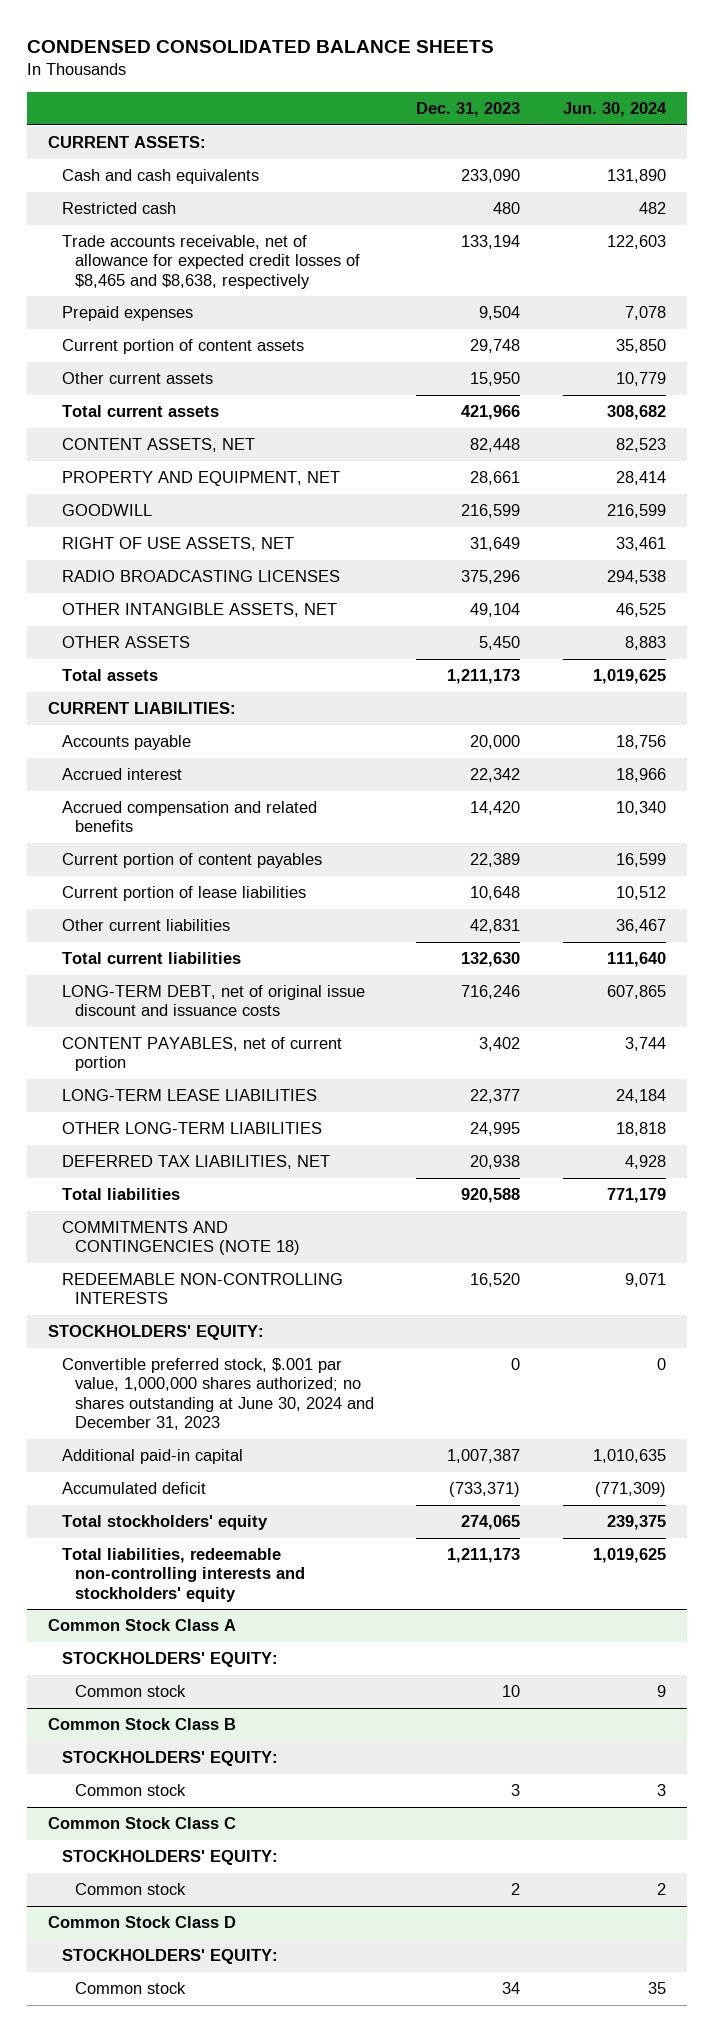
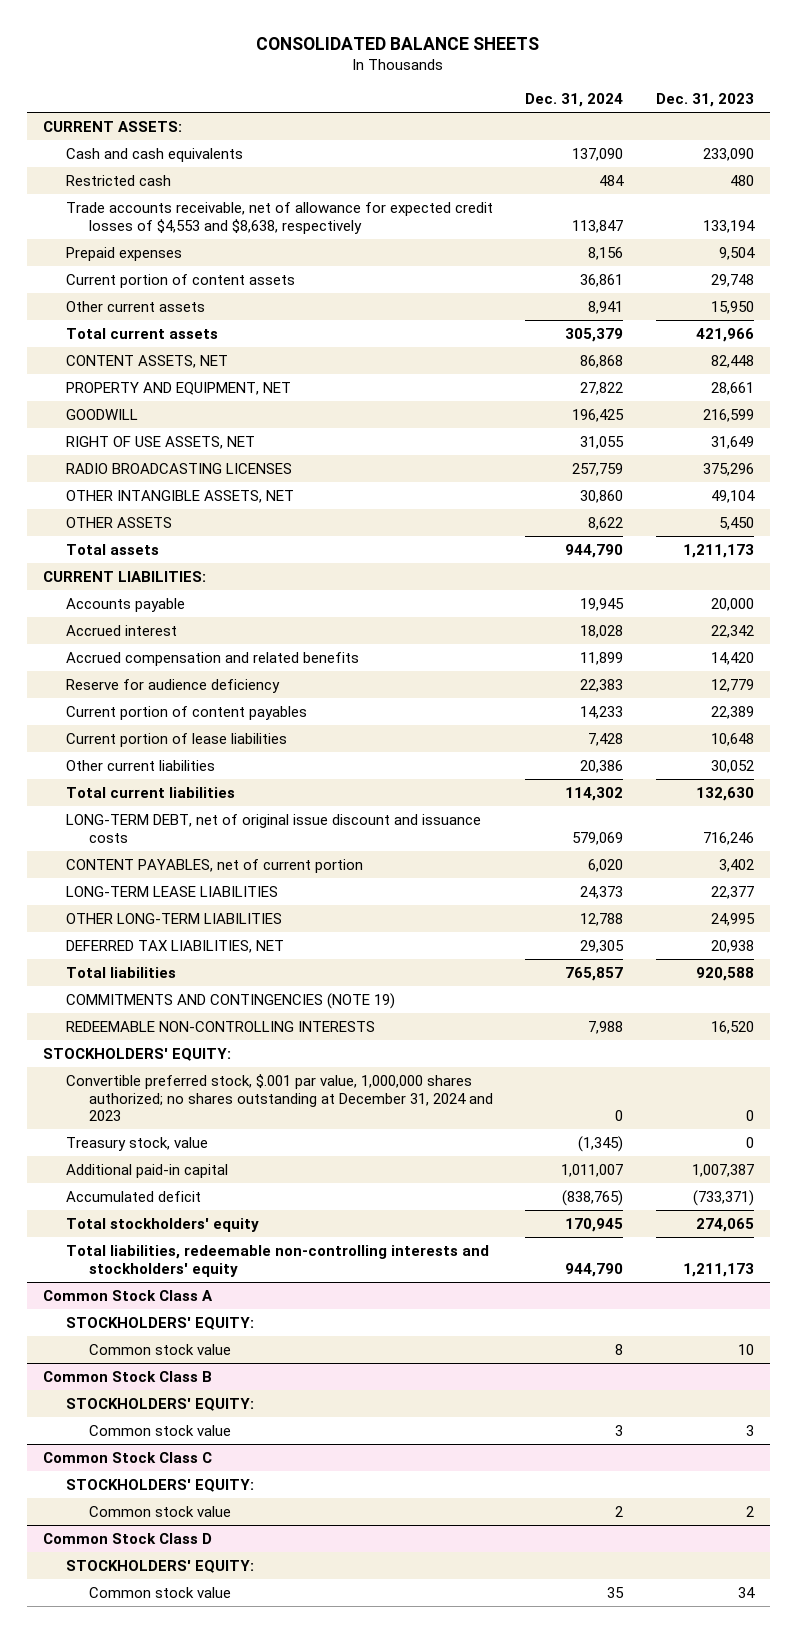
- CONDENSED CONSOLIDATED BALANCE SHEETS
+ CONSOLIDATED BALANCE SHEETS
- | Dec. 31, 2023 | Jun. 30, 2024
+ | Dec. 31, 2024 | Dec. 31, 2023
- Trade accounts receivable, net of allowance for expected credit losses of $8,465 and $8,638, respectively | 133,194 | 122,603
+ Trade accounts receivable, net of allowance for expected credit losses of $4,553 and $8,638, respectively | 113,847 | 133,194
+ Reserve for audience deficiency | 22,383 | 12,779
- Other current liabilities | 42,831 | 36,467
+ Other current liabilities | 20,386 | 30,052
- COMMITMENTS AND CONTINGENCIES (NOTE 18)
+ COMMITMENTS AND CONTINGENCIES (NOTE 19)
- Convertible preferred stock, $.001 par value, 1,000,000 shares authorized; no shares outstanding at June 30, 2024 and December 31, 2023 | 0 | 0
+ Convertible preferred stock, $.001 par value, 1,000,000 shares authorized; no shares outstanding at December 31, 2024 and 2023 | 0 | 0
+ Treasury stock, value | (1,345) | 0
@ Common Stock Class A
- Common stock | 10 | 9
+ Common stock value | 8 | 10
@ Common Stock Class B
- Common stock | 3 | 3
+ Common stock value | 3 | 3
@ Common Stock Class C
- Common stock | 2 | 2
+ Common stock value | 2 | 2
@ Common Stock Class D
- Common stock | 34 | 35
+ Common stock value | 35 | 34

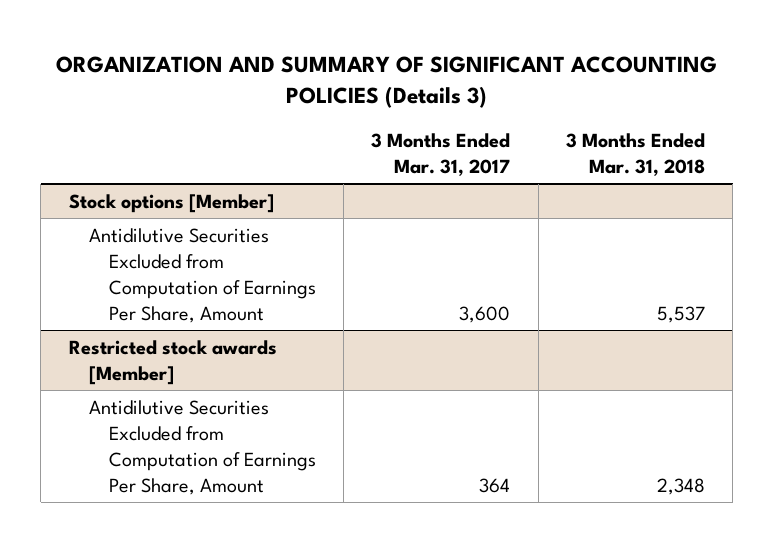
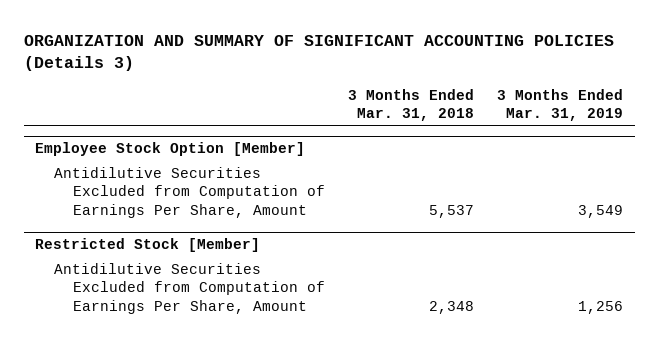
- | 3 Months Ended Mar. 31, 2017 | 3 Months Ended Mar. 31, 2018
+ | 3 Months Ended Mar. 31, 2018 | 3 Months Ended Mar. 31, 2019
- Stock options [Member]
+ Employee Stock Option [Member]
- Restricted stock awards [Member]
+ Restricted Stock [Member]

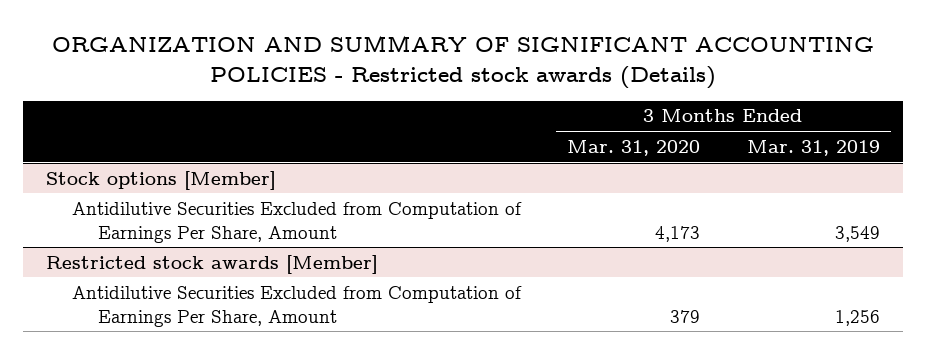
- ORGANIZATION AND SUMMARY OF SIGNIFICANT ACCOUNTING POLICIES (Details 3)
+ ORGANIZATION AND SUMMARY OF SIGNIFICANT ACCOUNTING POLICIES - Restricted stock awards (Details)
- | 3 Months Ended Mar. 31, 2018 | 3 Months Ended Mar. 31, 2019
+ | 3 Months Ended Mar. 31, 2020 | 3 Months Ended Mar. 31, 2019
- Employee Stock Option [Member]
+ Stock options [Member]
- Restricted Stock [Member]
+ Restricted stock awards [Member]

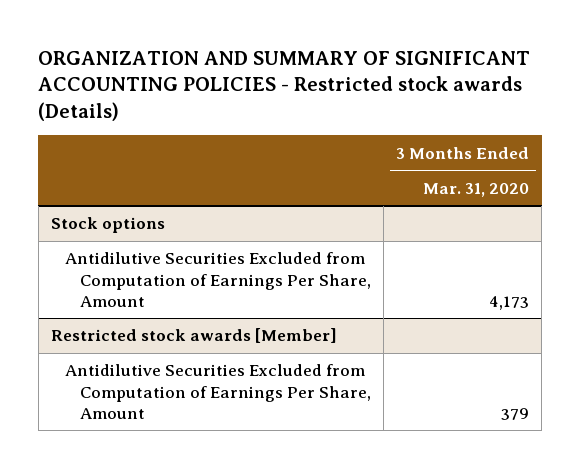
- | 3 Months Ended Mar. 31, 2020 | 3 Months Ended Mar. 31, 2019
+ | 3 Months Ended Mar. 31, 2020
- Stock options [Member]
+ Stock options

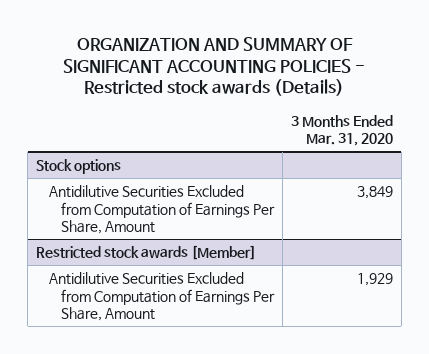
@ Stock options
- Antidilutive Securities Excluded from Computation of Earnings Per Share, Amount | 4,173
+ Antidilutive Securities Excluded from Computation of Earnings Per Share, Amount | 3,849
@ Restricted stock awards [Member]
- Antidilutive Securities Excluded from Computation of Earnings Per Share, Amount | 379
+ Antidilutive Securities Excluded from Computation of Earnings Per Share, Amount | 1,929

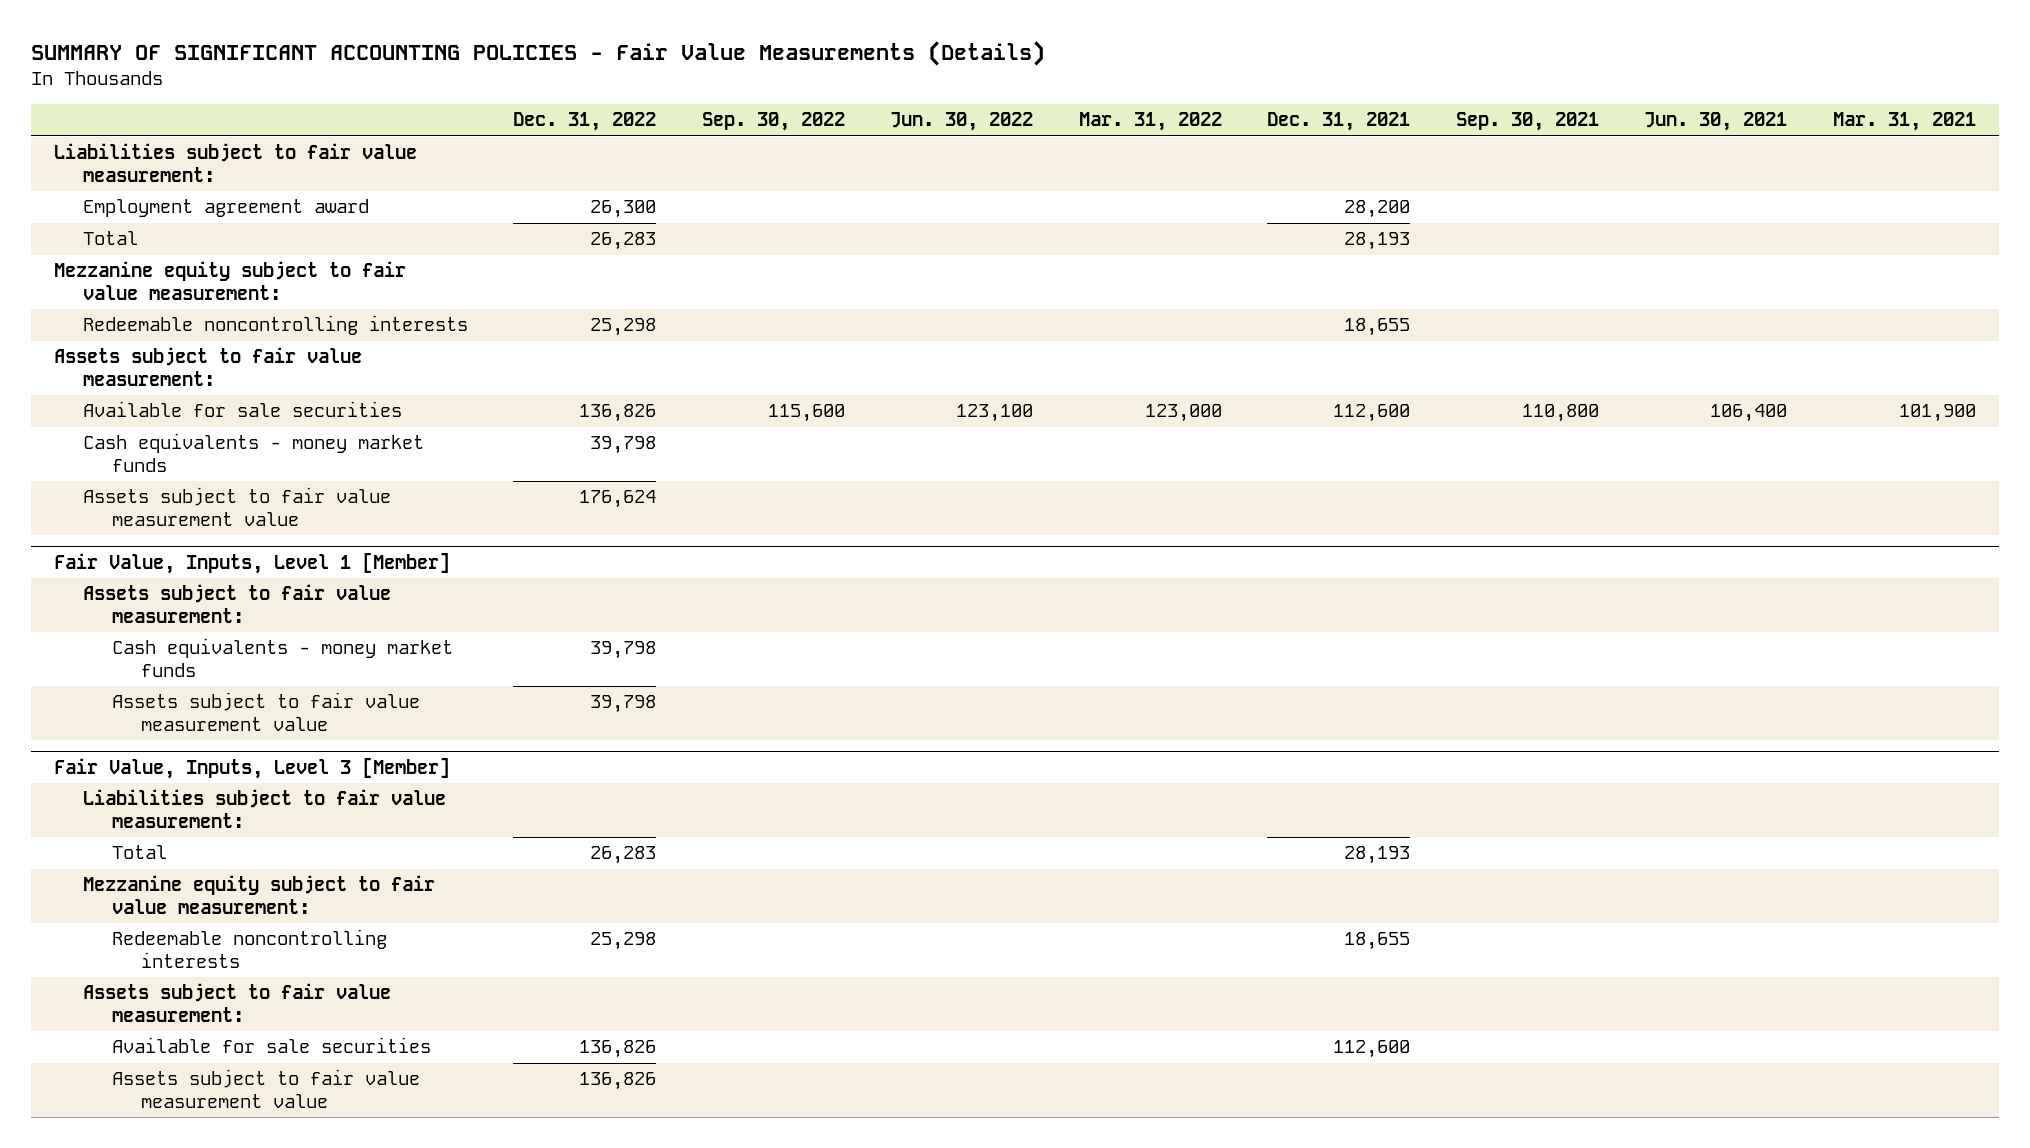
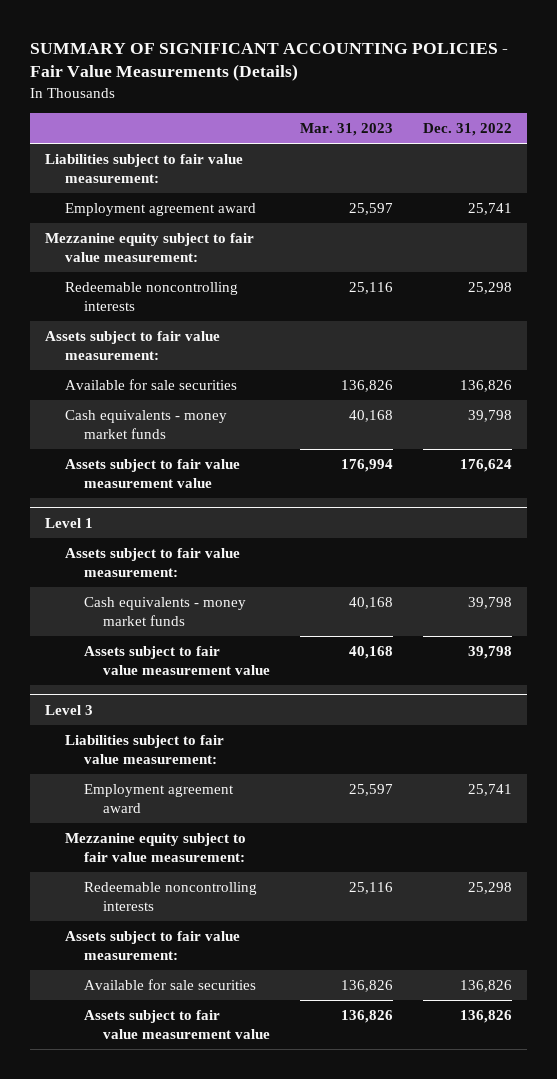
- | Dec. 31, 2022 | Sep. 30, 2022 | Jun. 30, 2022 | Mar. 31, 2022 | Dec. 31, 2021 | Sep. 30, 2021 | Jun. 30, 2021 | Mar. 31, 2021
+ | Mar. 31, 2023 | Dec. 31, 2022
- Employment agreement award | 26,300 | | | | 28,200 | | |
- Total | 26,283 | | | | 28,193 | | |
+ Employment agreement award | 25,597 | 25,741
- Fair Value, Inputs, Level 1 [Member]
+ Level 1
- Fair Value, Inputs, Level 3 [Member]
+ Level 3
- Total | 26,283 | | | | 28,193 | | |
+ Employment agreement award | 25,597 | 25,741

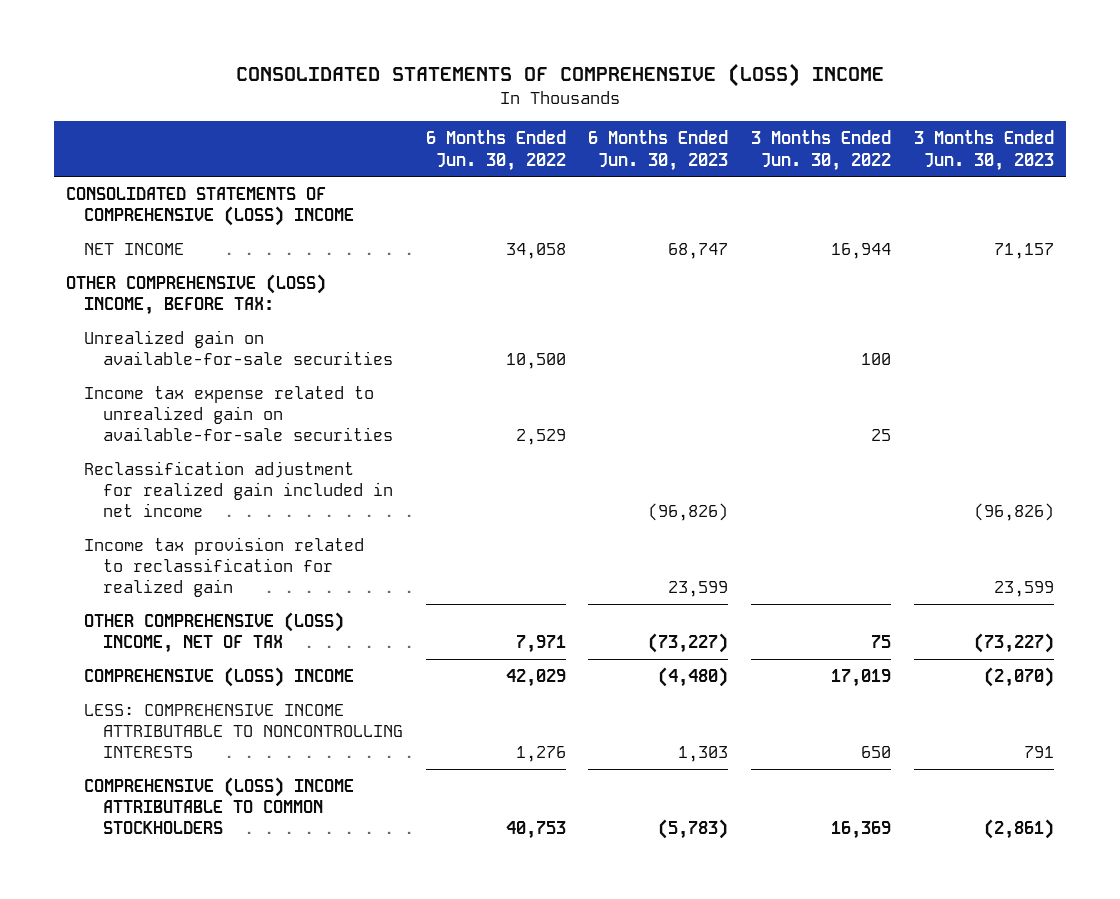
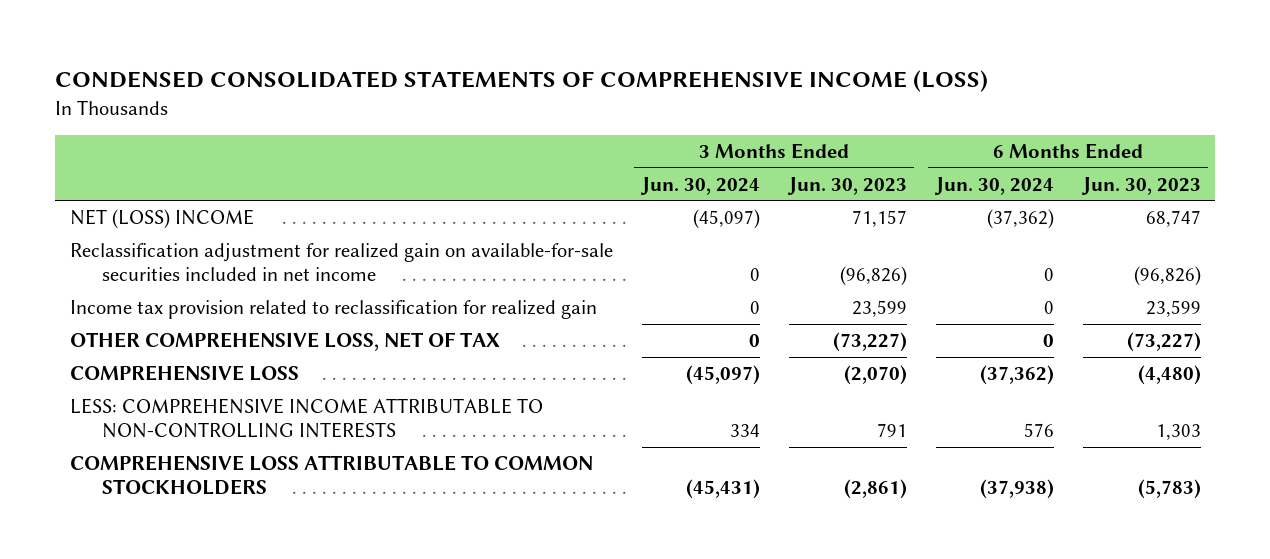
- CONSOLIDATED STATEMENTS OF COMPREHENSIVE (LOSS) INCOME
+ CONDENSED CONSOLIDATED STATEMENTS OF COMPREHENSIVE INCOME (LOSS)
- | 6 Months Ended Jun. 30, 2022 | 6 Months Ended Jun. 30, 2023 | 3 Months Ended Jun. 30, 2022 | 3 Months Ended Jun. 30, 2023
+ | 3 Months Ended Jun. 30, 2024 | 3 Months Ended Jun. 30, 2023 | 6 Months Ended Jun. 30, 2024 | 6 Months Ended Jun. 30, 2023
- CONSOLIDATED STATEMENTS OF COMPREHENSIVE (LOSS) INCOME
- NET INCOME | 34,058 | 68,747 | 16,944 | 71,157
- OTHER COMPREHENSIVE (LOSS) INCOME, BEFORE TAX:
- Unrealized gain on available-for-sale securities | 10,500 | | 100 |
- Income tax expense related to unrealized gain on available-for-sale securities | 2,529 | | 25 |
- Reclassification adjustment for realized gain included in net income | | (96,826) | | (96,826)
+ NET (LOSS) INCOME | (45,097) | 71,157 | (37,362) | 68,747
+ Reclassification adjustment for realized gain on available-for-sale securities included in net income | 0 | (96,826) | 0 | (96,826)
- OTHER COMPREHENSIVE (LOSS) INCOME, NET OF TAX | 7,971 | (73,227) | 75 | (73,227)
- COMPREHENSIVE (LOSS) INCOME | 42,029 | (4,480) | 17,019 | (2,070)
- LESS: COMPREHENSIVE INCOME ATTRIBUTABLE TO NONCONTROLLING INTERESTS | 1,276 | 1,303 | 650 | 791
- COMPREHENSIVE (LOSS) INCOME ATTRIBUTABLE TO COMMON STOCKHOLDERS | 40,753 | (5,783) | 16,369 | (2,861)
+ OTHER COMPREHENSIVE LOSS, NET OF TAX | 0 | (73,227) | 0 | (73,227)
+ COMPREHENSIVE LOSS | (45,097) | (2,070) | (37,362) | (4,480)
+ LESS: COMPREHENSIVE INCOME ATTRIBUTABLE TO NON-CONTROLLING INTERESTS | 334 | 791 | 576 | 1,303
+ COMPREHENSIVE LOSS ATTRIBUTABLE TO COMMON STOCKHOLDERS | (45,431) | (2,861) | (37,938) | (5,783)

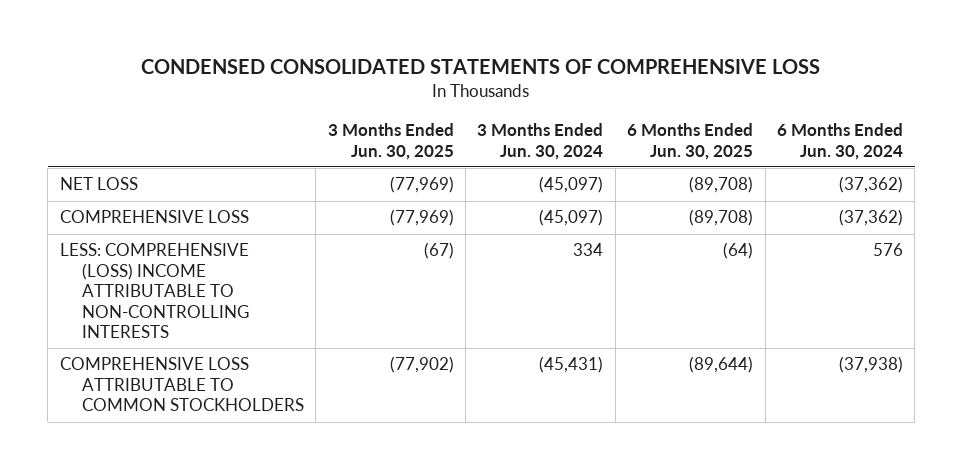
- CONDENSED CONSOLIDATED STATEMENTS OF COMPREHENSIVE INCOME (LOSS)
+ CONDENSED CONSOLIDATED STATEMENTS OF COMPREHENSIVE LOSS
- | 3 Months Ended Jun. 30, 2024 | 3 Months Ended Jun. 30, 2023 | 6 Months Ended Jun. 30, 2024 | 6 Months Ended Jun. 30, 2023
+ | 3 Months Ended Jun. 30, 2025 | 3 Months Ended Jun. 30, 2024 | 6 Months Ended Jun. 30, 2025 | 6 Months Ended Jun. 30, 2024
- NET (LOSS) INCOME | (45,097) | 71,157 | (37,362) | 68,747
- Reclassification adjustment for realized gain on available-for-sale securities included in net income | 0 | (96,826) | 0 | (96,826)
- Income tax provision related to reclassification for realized gain | 0 | 23,599 | 0 | 23,599
- OTHER COMPREHENSIVE LOSS, NET OF TAX | 0 | (73,227) | 0 | (73,227)
+ NET LOSS | (77,969) | (45,097) | (89,708) | (37,362)
- LESS: COMPREHENSIVE INCOME ATTRIBUTABLE TO NON-CONTROLLING INTERESTS | 334 | 791 | 576 | 1,303
+ LESS: COMPREHENSIVE (LOSS) INCOME ATTRIBUTABLE TO NON-CONTROLLING INTERESTS | (67) | 334 | (64) | 576

